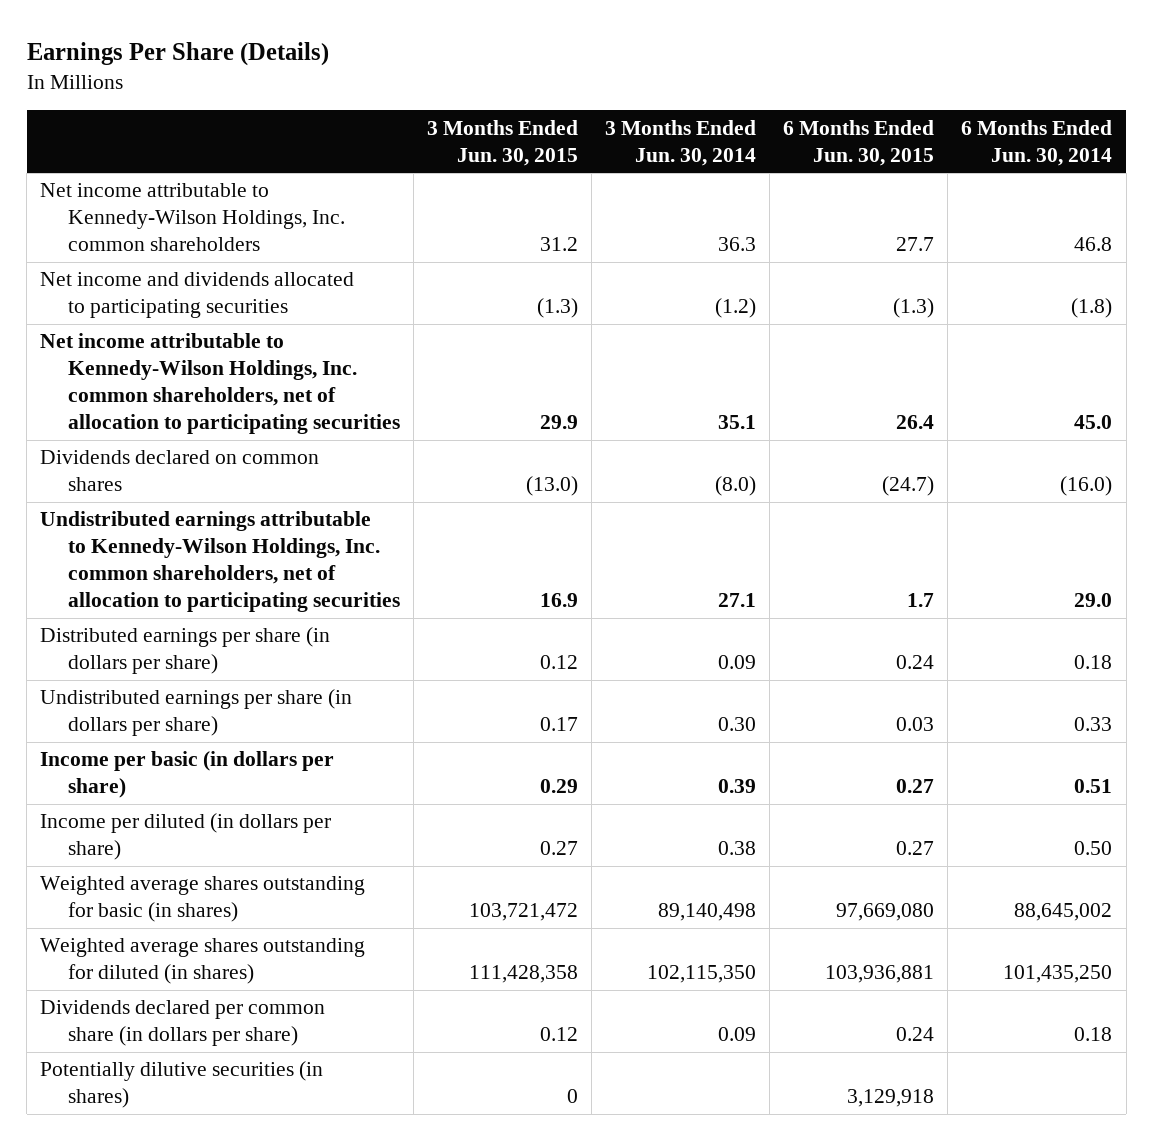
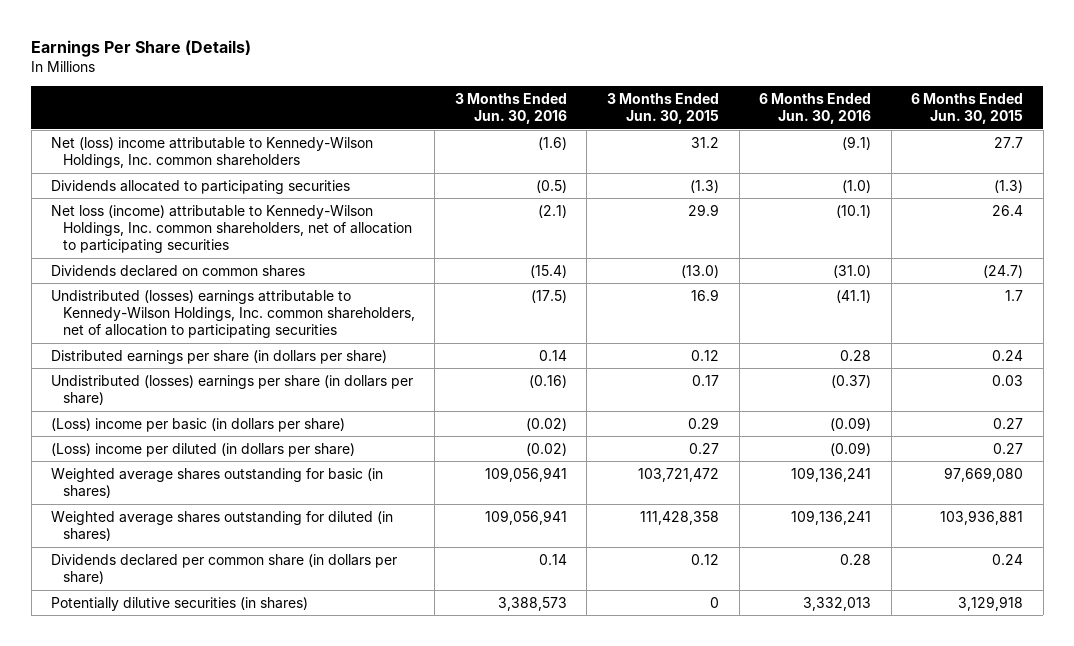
- | 3 Months Ended Jun. 30, 2015 | 3 Months Ended Jun. 30, 2014 | 6 Months Ended Jun. 30, 2015 | 6 Months Ended Jun. 30, 2014
+ | 3 Months Ended Jun. 30, 2016 | 3 Months Ended Jun. 30, 2015 | 6 Months Ended Jun. 30, 2016 | 6 Months Ended Jun. 30, 2015
- Net income attributable to Kennedy-Wilson Holdings, Inc. common shareholders | 31.2 | 36.3 | 27.7 | 46.8
- Net income and dividends allocated to participating securities | (1.3) | (1.2) | (1.3) | (1.8)
- Net income attributable to Kennedy-Wilson Holdings, Inc. common shareholders, net of allocation to participating securities | 29.9 | 35.1 | 26.4 | 45.0
+ Net (loss) income attributable to Kennedy-Wilson Holdings, Inc. common shareholders | (1.6) | 31.2 | (9.1) | 27.7
+ Dividends allocated to participating securities | (0.5) | (1.3) | (1.0) | (1.3)
+ Net loss (income) attributable to Kennedy-Wilson Holdings, Inc. common shareholders, net of allocation to participating securities | (2.1) | 29.9 | (10.1) | 26.4
- Undistributed earnings attributable to Kennedy-Wilson Holdings, Inc. common shareholders, net of allocation to participating securities | 16.9 | 27.1 | 1.7 | 29.0
+ Undistributed (losses) earnings attributable to Kennedy-Wilson Holdings, Inc. common shareholders, net of allocation to participating securities | (17.5) | 16.9 | (41.1) | 1.7
- Undistributed earnings per share (in dollars per share) | 0.17 | 0.30 | 0.03 | 0.33
- Income per basic (in dollars per share) | 0.29 | 0.39 | 0.27 | 0.51
- Income per diluted (in dollars per share) | 0.27 | 0.38 | 0.27 | 0.50
+ Undistributed (losses) earnings per share (in dollars per share) | (0.16) | 0.17 | (0.37) | 0.03
+ (Loss) income per basic (in dollars per share) | (0.02) | 0.29 | (0.09) | 0.27
+ (Loss) income per diluted (in dollars per share) | (0.02) | 0.27 | (0.09) | 0.27

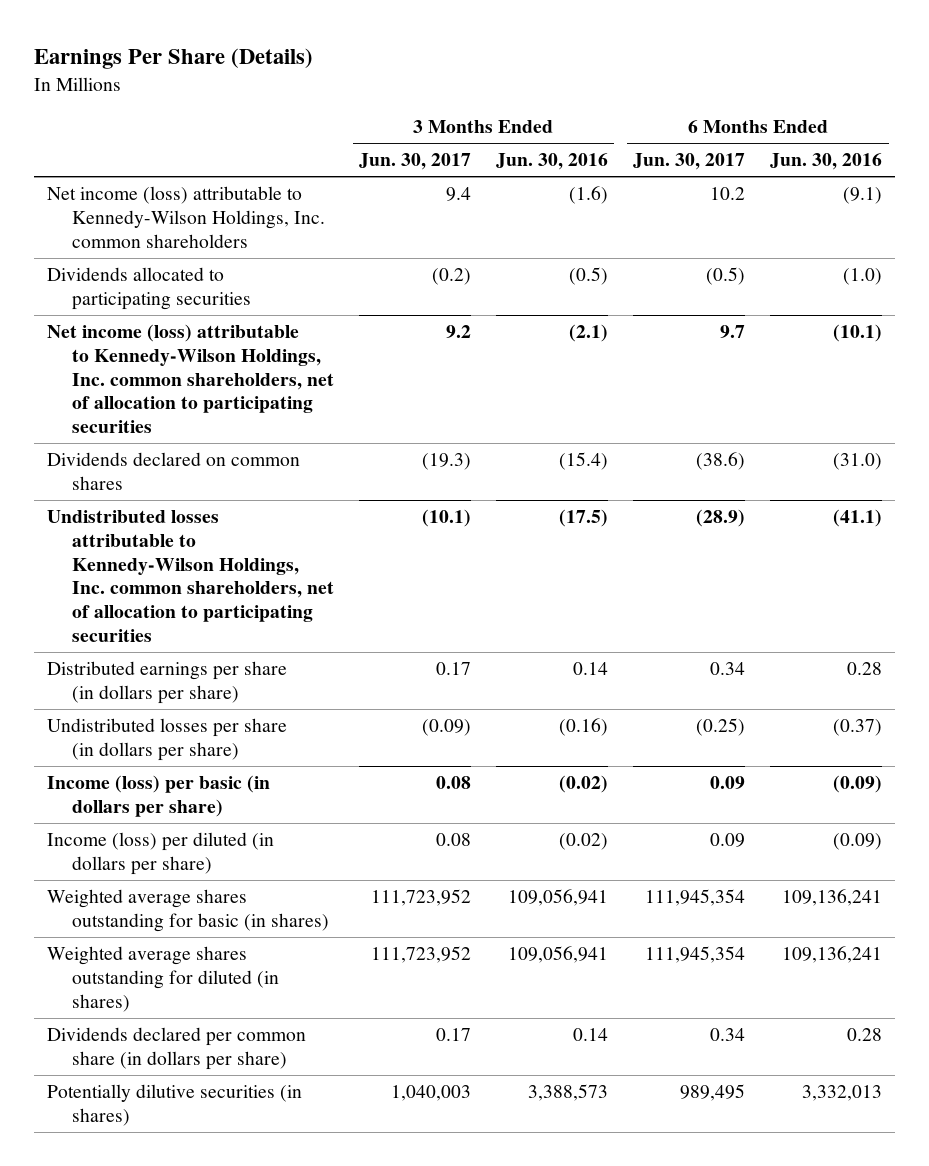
- | 3 Months Ended Jun. 30, 2016 | 3 Months Ended Jun. 30, 2015 | 6 Months Ended Jun. 30, 2016 | 6 Months Ended Jun. 30, 2015
+ | 3 Months Ended Jun. 30, 2017 | 3 Months Ended Jun. 30, 2016 | 6 Months Ended Jun. 30, 2017 | 6 Months Ended Jun. 30, 2016
- Net (loss) income attributable to Kennedy-Wilson Holdings, Inc. common shareholders | (1.6) | 31.2 | (9.1) | 27.7
+ Net income (loss) attributable to Kennedy-Wilson Holdings, Inc. common shareholders | 9.4 | (1.6) | 10.2 | (9.1)
- Net loss (income) attributable to Kennedy-Wilson Holdings, Inc. common shareholders, net of allocation to participating securities | (2.1) | 29.9 | (10.1) | 26.4
+ Net income (loss) attributable to Kennedy-Wilson Holdings, Inc. common shareholders, net of allocation to participating securities | 9.2 | (2.1) | 9.7 | (10.1)
- Undistributed (losses) earnings attributable to Kennedy-Wilson Holdings, Inc. common shareholders, net of allocation to participating securities | (17.5) | 16.9 | (41.1) | 1.7
+ Undistributed losses attributable to Kennedy-Wilson Holdings, Inc. common shareholders, net of allocation to participating securities | (10.1) | (17.5) | (28.9) | (41.1)
- Undistributed (losses) earnings per share (in dollars per share) | (0.16) | 0.17 | (0.37) | 0.03
- (Loss) income per basic (in dollars per share) | (0.02) | 0.29 | (0.09) | 0.27
- (Loss) income per diluted (in dollars per share) | (0.02) | 0.27 | (0.09) | 0.27
+ Undistributed losses per share (in dollars per share) | (0.09) | (0.16) | (0.25) | (0.37)
+ Income (loss) per basic (in dollars per share) | 0.08 | (0.02) | 0.09 | (0.09)
+ Income (loss) per diluted (in dollars per share) | 0.08 | (0.02) | 0.09 | (0.09)

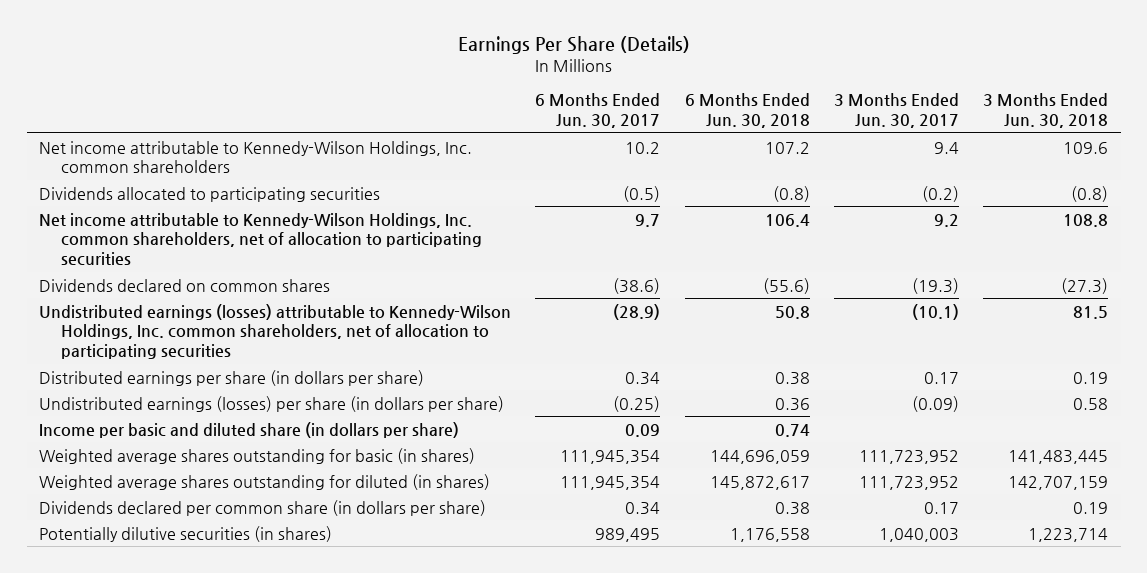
- | 3 Months Ended Jun. 30, 2017 | 3 Months Ended Jun. 30, 2016 | 6 Months Ended Jun. 30, 2017 | 6 Months Ended Jun. 30, 2016
+ | 6 Months Ended Jun. 30, 2017 | 6 Months Ended Jun. 30, 2018 | 3 Months Ended Jun. 30, 2017 | 3 Months Ended Jun. 30, 2018
- Net income (loss) attributable to Kennedy-Wilson Holdings, Inc. common shareholders | 9.4 | (1.6) | 10.2 | (9.1)
+ Net income attributable to Kennedy-Wilson Holdings, Inc. common shareholders | 10.2 | 107.2 | 9.4 | 109.6
- Net income (loss) attributable to Kennedy-Wilson Holdings, Inc. common shareholders, net of allocation to participating securities | 9.2 | (2.1) | 9.7 | (10.1)
+ Net income attributable to Kennedy-Wilson Holdings, Inc. common shareholders, net of allocation to participating securities | 9.7 | 106.4 | 9.2 | 108.8
- Undistributed losses attributable to Kennedy-Wilson Holdings, Inc. common shareholders, net of allocation to participating securities | (10.1) | (17.5) | (28.9) | (41.1)
+ Undistributed earnings (losses) attributable to Kennedy-Wilson Holdings, Inc. common shareholders, net of allocation to participating securities | (28.9) | 50.8 | (10.1) | 81.5
- Undistributed losses per share (in dollars per share) | (0.09) | (0.16) | (0.25) | (0.37)
- Income (loss) per basic (in dollars per share) | 0.08 | (0.02) | 0.09 | (0.09)
- Income (loss) per diluted (in dollars per share) | 0.08 | (0.02) | 0.09 | (0.09)
+ Undistributed earnings (losses) per share (in dollars per share) | (0.25) | 0.36 | (0.09) | 0.58
+ Income per basic and diluted share (in dollars per share) | 0.09 | 0.74 | |

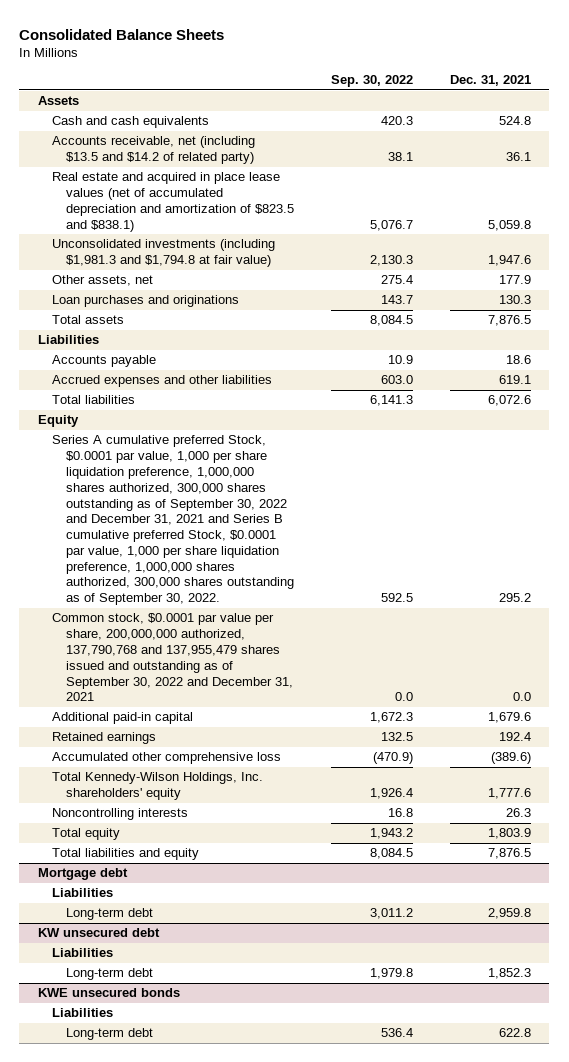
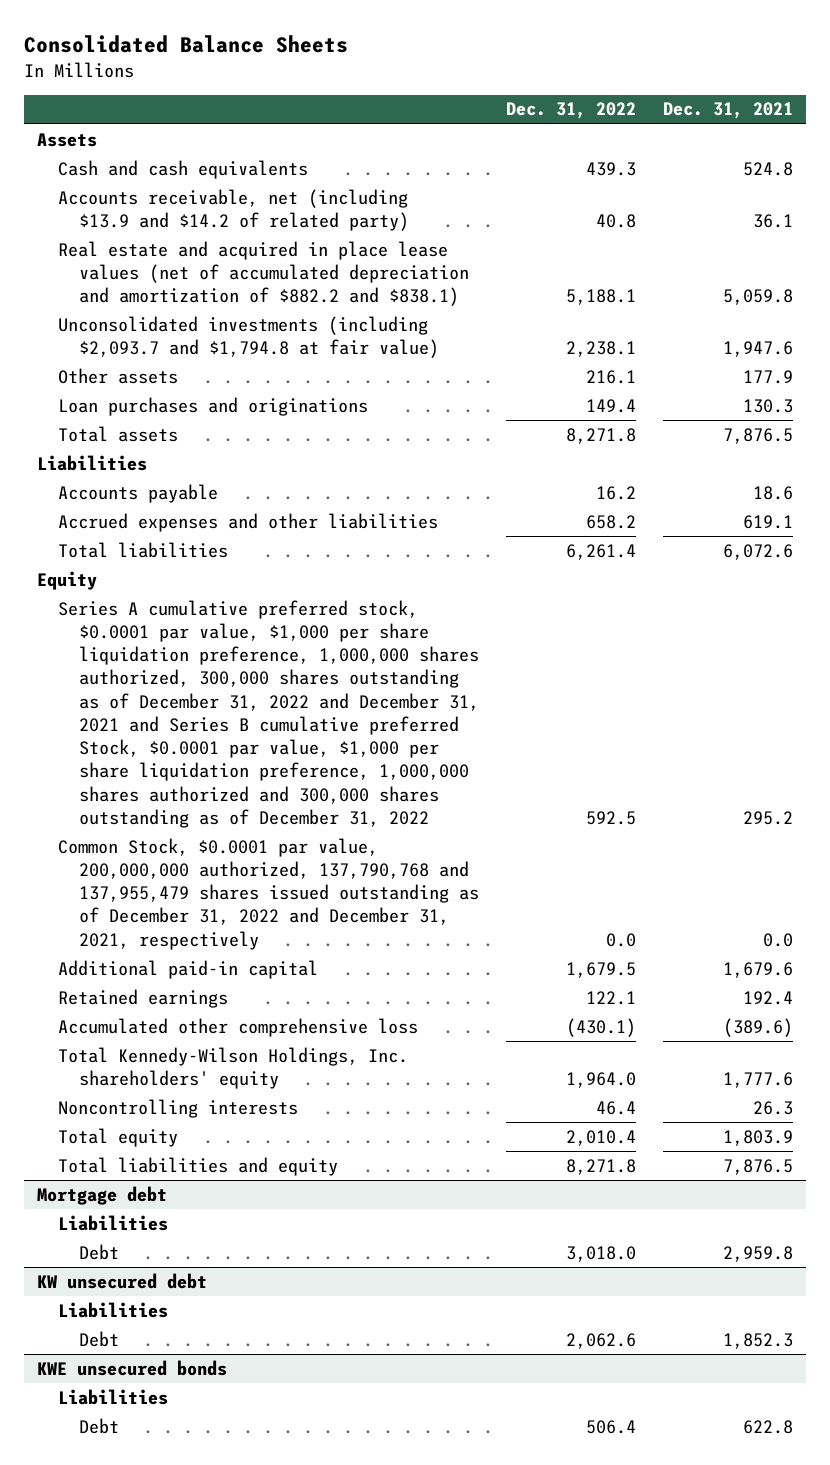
- | Sep. 30, 2022 | Dec. 31, 2021
+ | Dec. 31, 2022 | Dec. 31, 2021
- Accounts receivable, net (including $13.5 and $14.2 of related party) | 38.1 | 36.1
- Real estate and acquired in place lease values (net of accumulated depreciation and amortization of $823.5 and $838.1) | 5,076.7 | 5,059.8
- Unconsolidated investments (including $1,981.3 and $1,794.8 at fair value) | 2,130.3 | 1,947.6
- Other assets, net | 275.4 | 177.9
+ Accounts receivable, net (including $13.9 and $14.2 of related party) | 40.8 | 36.1
+ Real estate and acquired in place lease values (net of accumulated depreciation and amortization of $882.2 and $838.1) | 5,188.1 | 5,059.8
+ Unconsolidated investments (including $2,093.7 and $1,794.8 at fair value) | 2,238.1 | 1,947.6
+ Other assets | 216.1 | 177.9
- Series A cumulative preferred Stock, $0.0001 par value, 1,000 per share liquidation preference, 1,000,000 shares authorized, 300,000 shares outstanding as of September 30, 2022 and December 31, 2021 and Series B cumulative preferred Stock, $0.0001 par value, 1,000 per share liquidation preference, 1,000,000 shares authorized, 300,000 shares outstanding as of September 30, 2022. | 592.5 | 295.2
- Common stock, $0.0001 par value per share, 200,000,000 authorized, 137,790,768 and 137,955,479 shares issued and outstanding as of September 30, 2022 and December 31, 2021 | 0.0 | 0.0
+ Series A cumulative preferred stock, $0.0001 par value, $1,000 per share liquidation preference, 1,000,000 shares authorized, 300,000 shares outstanding as of December 31, 2022 and December 31, 2021 and Series B cumulative preferred Stock, $0.0001 par value, $1,000 per share liquidation preference, 1,000,000 shares authorized and 300,000 shares outstanding as of December 31, 2022 | 592.5 | 295.2
+ Common Stock, $0.0001 par value, 200,000,000 authorized, 137,790,768 and 137,955,479 shares issued outstanding as of December 31, 2022 and December 31, 2021, respectively | 0.0 | 0.0
@ Mortgage debt
- Long-term debt | 3,011.2 | 2,959.8
+ Debt | 3,018.0 | 2,959.8
@ KW unsecured debt
- Long-term debt | 1,979.8 | 1,852.3
+ Debt | 2,062.6 | 1,852.3
@ KWE unsecured bonds
- Long-term debt | 536.4 | 622.8
+ Debt | 506.4 | 622.8

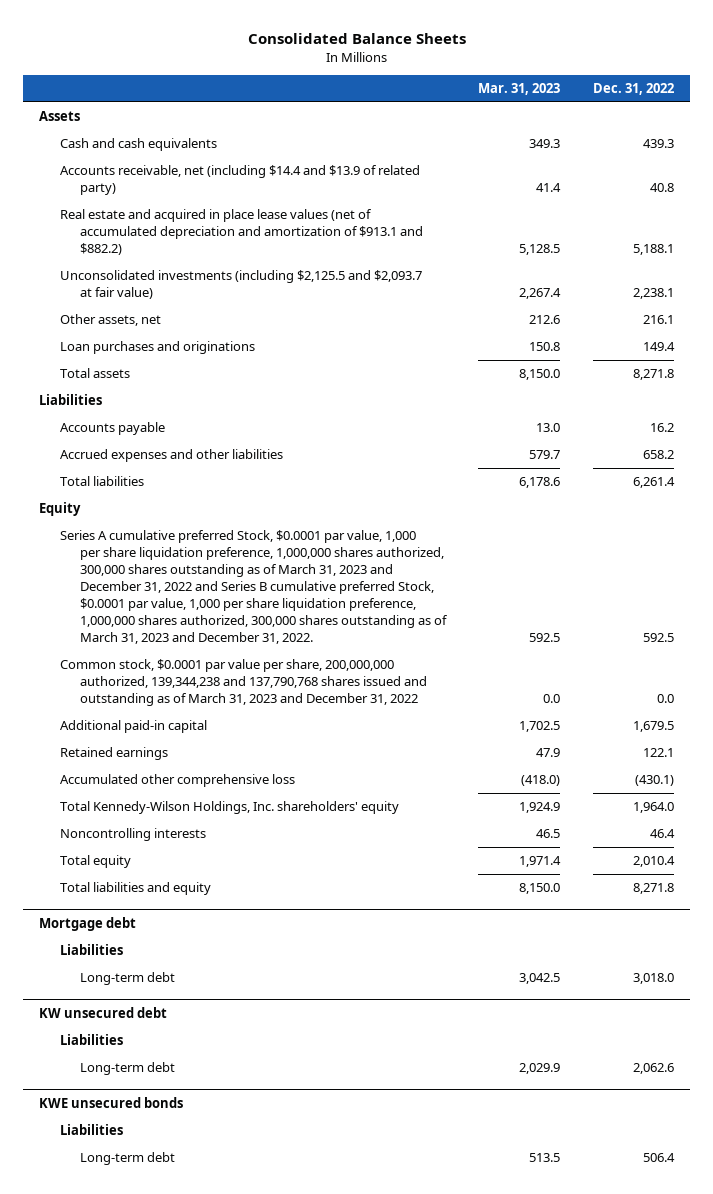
- | Dec. 31, 2022 | Dec. 31, 2021
+ | Mar. 31, 2023 | Dec. 31, 2022
- Accounts receivable, net (including $13.9 and $14.2 of related party) | 40.8 | 36.1
- Real estate and acquired in place lease values (net of accumulated depreciation and amortization of $882.2 and $838.1) | 5,188.1 | 5,059.8
- Unconsolidated investments (including $2,093.7 and $1,794.8 at fair value) | 2,238.1 | 1,947.6
- Other assets | 216.1 | 177.9
+ Accounts receivable, net (including $14.4 and $13.9 of related party) | 41.4 | 40.8
+ Real estate and acquired in place lease values (net of accumulated depreciation and amortization of $913.1 and $882.2) | 5,128.5 | 5,188.1
+ Unconsolidated investments (including $2,125.5 and $2,093.7 at fair value) | 2,267.4 | 2,238.1
+ Other assets, net | 212.6 | 216.1
- Series A cumulative preferred stock, $0.0001 par value, $1,000 per share liquidation preference, 1,000,000 shares authorized, 300,000 shares outstanding as of December 31, 2022 and December 31, 2021 and Series B cumulative preferred Stock, $0.0001 par value, $1,000 per share liquidation preference, 1,000,000 shares authorized and 300,000 shares outstanding as of December 31, 2022 | 592.5 | 295.2
- Common Stock, $0.0001 par value, 200,000,000 authorized, 137,790,768 and 137,955,479 shares issued outstanding as of December 31, 2022 and December 31, 2021, respectively | 0.0 | 0.0
+ Series A cumulative preferred Stock, $0.0001 par value, 1,000 per share liquidation preference, 1,000,000 shares authorized, 300,000 shares outstanding as of March 31, 2023 and December 31, 2022 and Series B cumulative preferred Stock, $0.0001 par value, 1,000 per share liquidation preference, 1,000,000 shares authorized, 300,000 shares outstanding as of March 31, 2023 and December 31, 2022. | 592.5 | 592.5
+ Common stock, $0.0001 par value per share, 200,000,000 authorized, 139,344,238 and 137,790,768 shares issued and outstanding as of March 31, 2023 and December 31, 2022 | 0.0 | 0.0
@ Mortgage debt
- Debt | 3,018.0 | 2,959.8
+ Long-term debt | 3,042.5 | 3,018.0
@ KW unsecured debt
- Debt | 2,062.6 | 1,852.3
+ Long-term debt | 2,029.9 | 2,062.6
@ KWE unsecured bonds
- Debt | 506.4 | 622.8
+ Long-term debt | 513.5 | 506.4

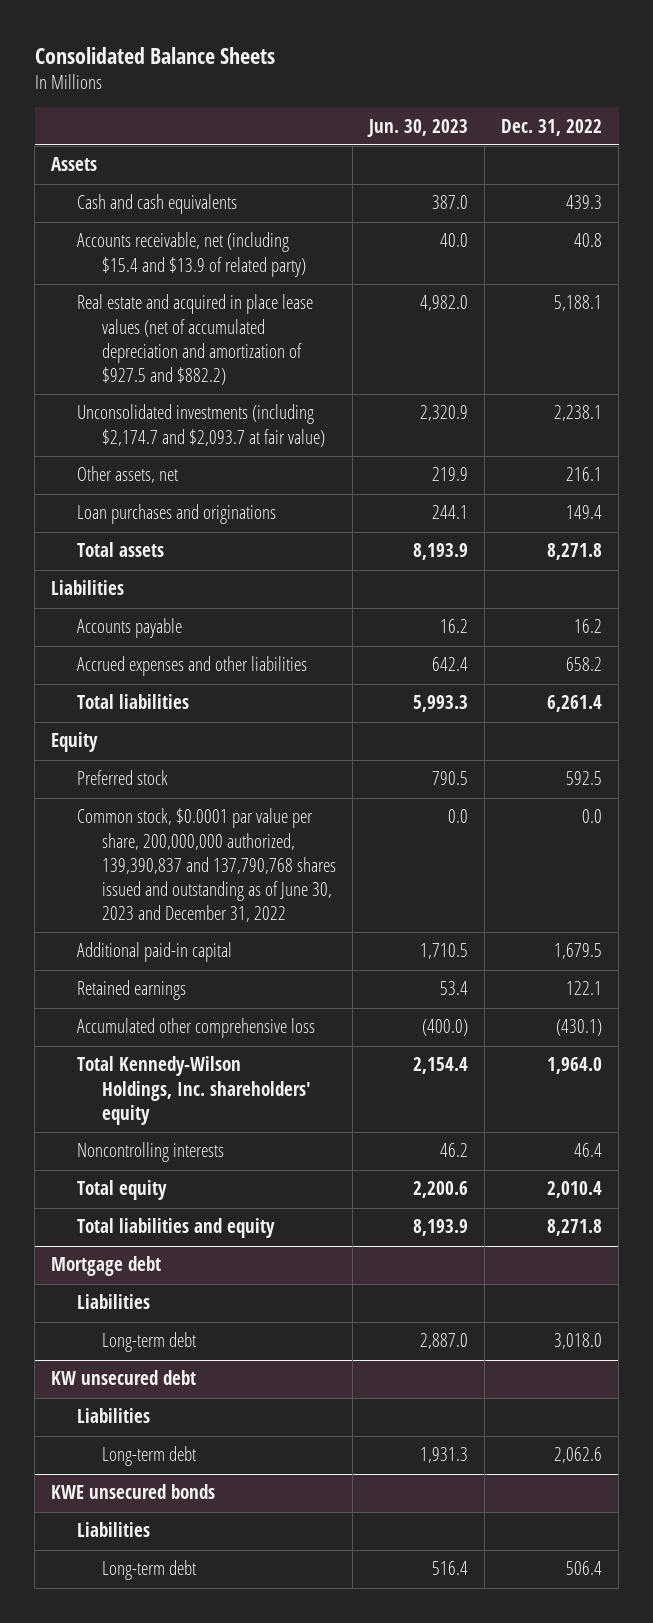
- | Mar. 31, 2023 | Dec. 31, 2022
+ | Jun. 30, 2023 | Dec. 31, 2022
- Accounts receivable, net (including $14.4 and $13.9 of related party) | 41.4 | 40.8
- Real estate and acquired in place lease values (net of accumulated depreciation and amortization of $913.1 and $882.2) | 5,128.5 | 5,188.1
- Unconsolidated investments (including $2,125.5 and $2,093.7 at fair value) | 2,267.4 | 2,238.1
+ Accounts receivable, net (including $15.4 and $13.9 of related party) | 40.0 | 40.8
+ Real estate and acquired in place lease values (net of accumulated depreciation and amortization of $927.5 and $882.2) | 4,982.0 | 5,188.1
+ Unconsolidated investments (including $2,174.7 and $2,093.7 at fair value) | 2,320.9 | 2,238.1
- Series A cumulative preferred Stock, $0.0001 par value, 1,000 per share liquidation preference, 1,000,000 shares authorized, 300,000 shares outstanding as of March 31, 2023 and December 31, 2022 and Series B cumulative preferred Stock, $0.0001 par value, 1,000 per share liquidation preference, 1,000,000 shares authorized, 300,000 shares outstanding as of March 31, 2023 and December 31, 2022. | 592.5 | 592.5
- Common stock, $0.0001 par value per share, 200,000,000 authorized, 139,344,238 and 137,790,768 shares issued and outstanding as of March 31, 2023 and December 31, 2022 | 0.0 | 0.0
+ Preferred stock | 790.5 | 592.5
+ Common stock, $0.0001 par value per share, 200,000,000 authorized, 139,390,837 and 137,790,768 shares issued and outstanding as of June 30, 2023 and December 31, 2022 | 0.0 | 0.0

